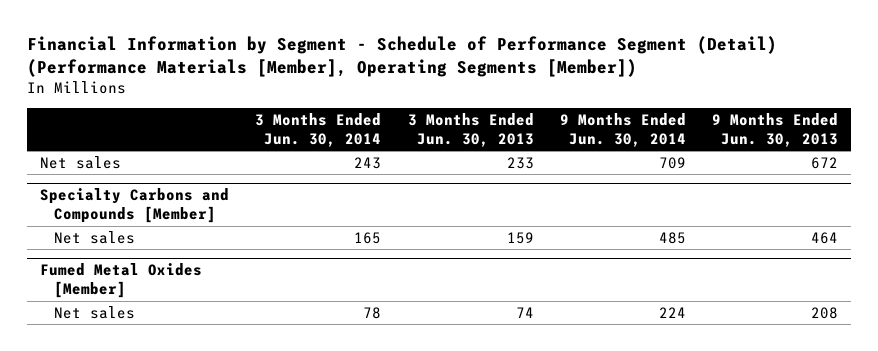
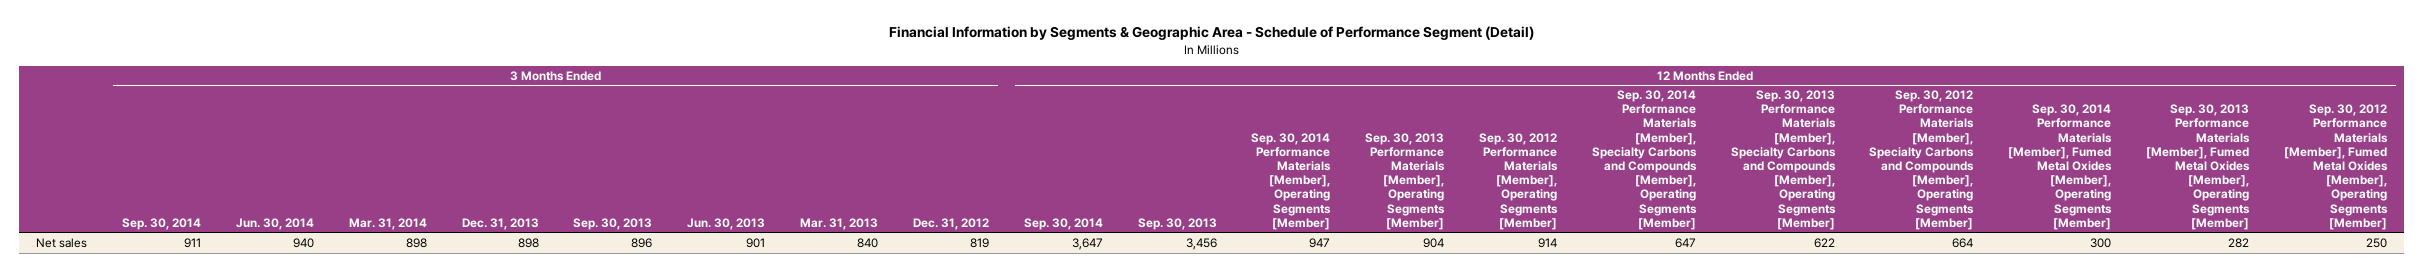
- Financial Information by Segment - Schedule of Performance Segment (Detail) (Performance Materials [Member], Operating Segments [Member])
+ Financial Information by Segments & Geographic Area - Schedule of Performance Segment (Detail)
- | 3 Months Ended Jun. 30, 2014 | 3 Months Ended Jun. 30, 2013 | 9 Months Ended Jun. 30, 2014 | 9 Months Ended Jun. 30, 2013
+ | 3 Months Ended Sep. 30, 2014 | 3 Months Ended Jun. 30, 2014 | 3 Months Ended Mar. 31, 2014 | 3 Months Ended Dec. 31, 2013 | 3 Months Ended Sep. 30, 2013 | 3 Months Ended Jun. 30, 2013 | 3 Months Ended Mar. 31, 2013 | 3 Months Ended Dec. 31, 2012 | 12 Months Ended Sep. 30, 2014 | 12 Months Ended Sep. 30, 2013 | 12 Months Ended Sep. 30, 2014 Performance Materials [Member], Operating Segments [Member] | 12 Months Ended Sep. 30, 2013 Performance Materials [Member], Operating Segments [Member] | 12 Months Ended Sep. 30, 2012 Performance Materials [Member], Operating Segments [Member] | 12 Months Ended Sep. 30, 2014 Performance Materials [Member], Specialty Carbons and Compounds [Member], Operating Segments [Member] | 12 Months Ended Sep. 30, 2013 Performance Materials [Member], Specialty Carbons and Compounds [Member], Operating Segments [Member] | 12 Months Ended Sep. 30, 2012 Performance Materials [Member], Specialty Carbons and Compounds [Member], Operating Segments [Member] | 12 Months Ended Sep. 30, 2014 Performance Materials [Member], Fumed Metal Oxides [Member], Operating Segments [Member] | 12 Months Ended Sep. 30, 2013 Performance Materials [Member], Fumed Metal Oxides [Member], Operating Segments [Member] | 12 Months Ended Sep. 30, 2012 Performance Materials [Member], Fumed Metal Oxides [Member], Operating Segments [Member]
- Net sales | 243 | 233 | 709 | 672
- Specialty Carbons and Compounds [Member]
- Net sales | 165 | 159 | 485 | 464
- Fumed Metal Oxides [Member]
- Net sales | 78 | 74 | 224 | 208
+ Net sales | 911 | 940 | 898 | 898 | 896 | 901 | 840 | 819 | 3,647 | 3,456 | 947 | 904 | 914 | 647 | 622 | 664 | 300 | 282 | 250

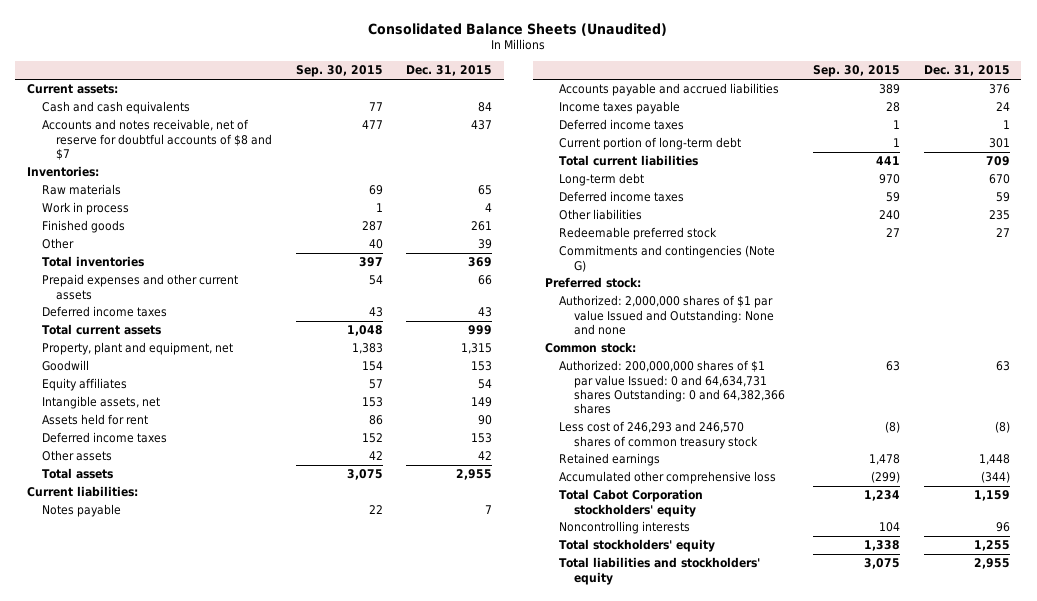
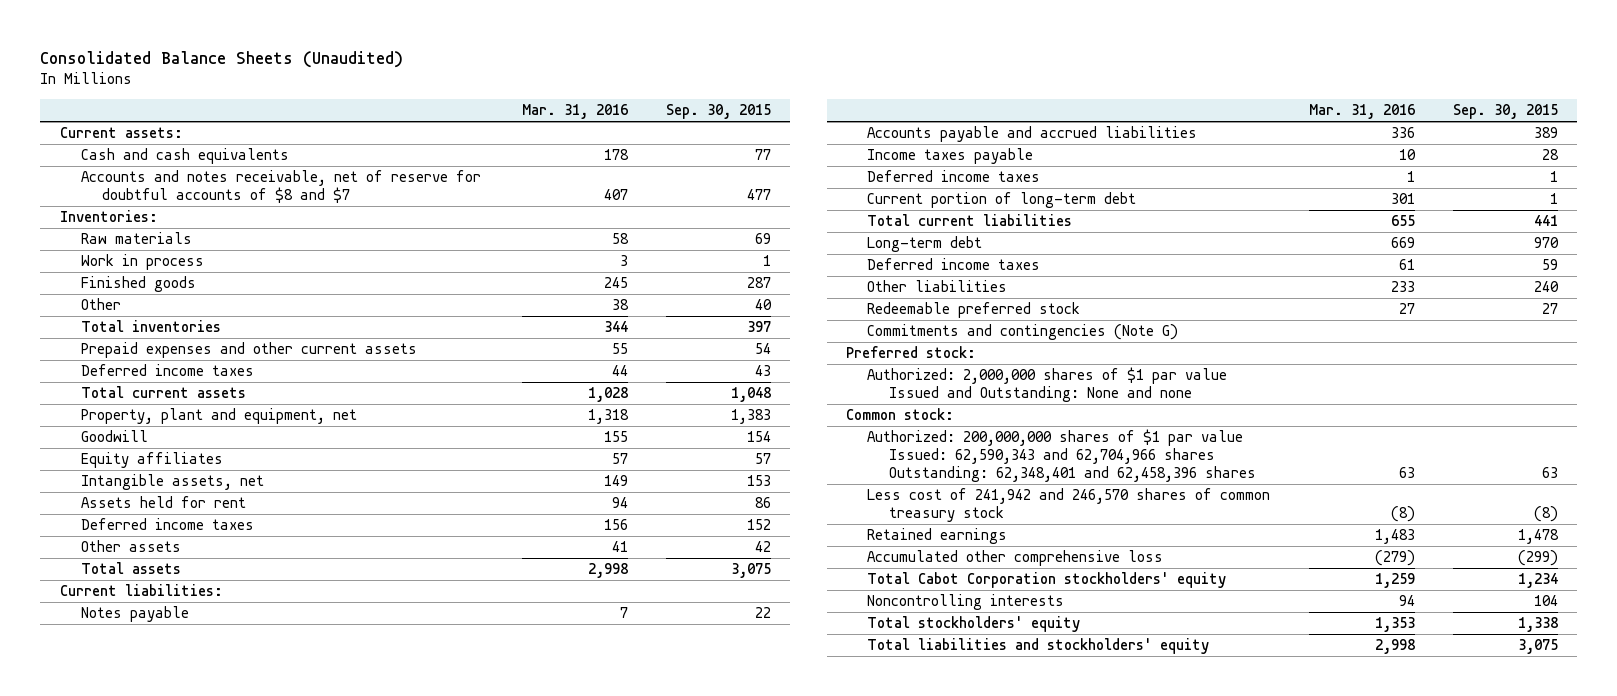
- | Sep. 30, 2015 | Dec. 31, 2015
+ | Mar. 31, 2016 | Sep. 30, 2015
- Authorized: 200,000,000 shares of $1 par value Issued: 0 and 64,634,731 shares Outstanding: 0 and 64,382,366 shares | 63 | 63
- Less cost of 246,293 and 246,570 shares of common treasury stock | (8) | (8)
+ Authorized: 200,000,000 shares of $1 par value Issued: 62,590,343 and 62,704,966 shares Outstanding: 62,348,401 and 62,458,396 shares | 63 | 63
+ Less cost of 241,942 and 246,570 shares of common treasury stock | (8) | (8)

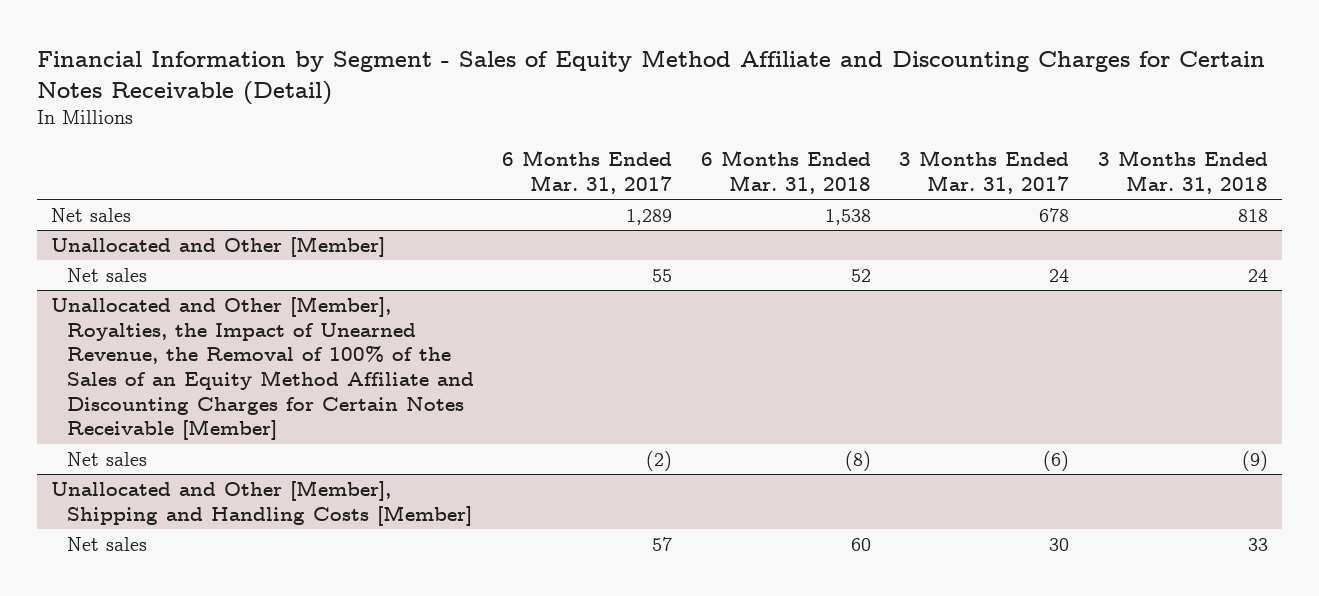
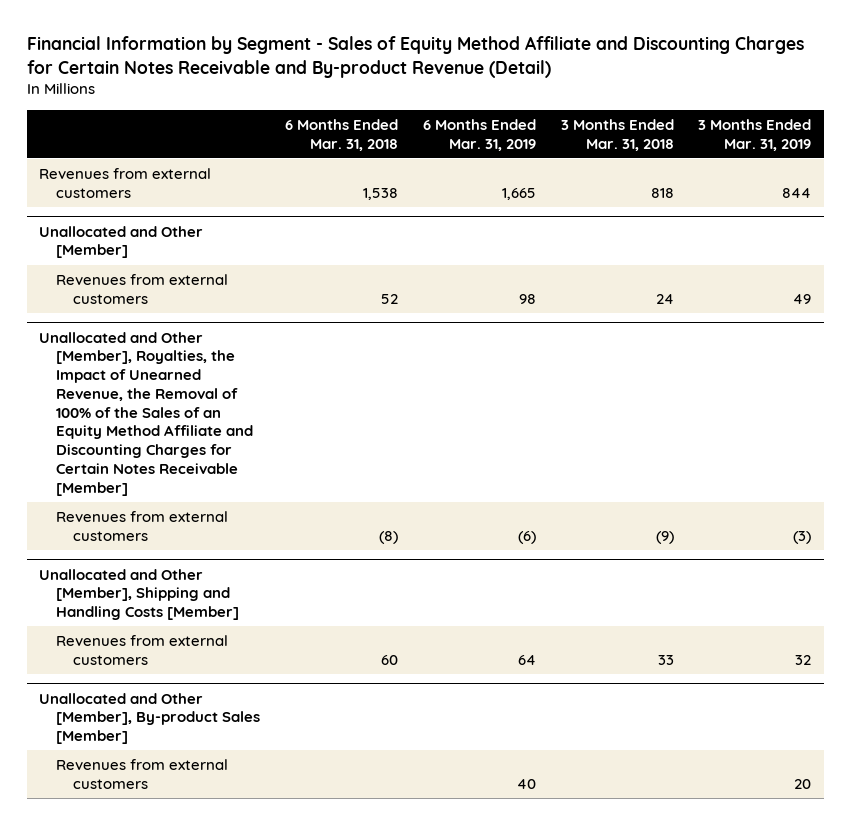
- Financial Information by Segment - Sales of Equity Method Affiliate and Discounting Charges for Certain Notes Receivable (Detail)
+ Financial Information by Segment - Sales of Equity Method Affiliate and Discounting Charges for Certain Notes Receivable and By-product Revenue (Detail)
- | 6 Months Ended Mar. 31, 2017 | 6 Months Ended Mar. 31, 2018 | 3 Months Ended Mar. 31, 2017 | 3 Months Ended Mar. 31, 2018
+ | 6 Months Ended Mar. 31, 2018 | 6 Months Ended Mar. 31, 2019 | 3 Months Ended Mar. 31, 2018 | 3 Months Ended Mar. 31, 2019
- Net sales | 1,289 | 1,538 | 678 | 818
+ Revenues from external customers | 1,538 | 1,665 | 818 | 844
@ Unallocated and Other [Member]
- Net sales | 55 | 52 | 24 | 24
+ Revenues from external customers | 52 | 98 | 24 | 49
@ Unallocated and Other [Member], Royalties, the Impact of Unearned Revenue, the Removal of 100% of the Sales of an Equity Method Affiliate and Discounting Charges for Certain Notes Receivable [Member]
- Net sales | (2) | (8) | (6) | (9)
+ Revenues from external customers | (8) | (6) | (9) | (3)
@ Unallocated and Other [Member], Shipping and Handling Costs [Member]
- Net sales | 57 | 60 | 30 | 33
+ Revenues from external customers | 60 | 64 | 33 | 32
+ Unallocated and Other [Member], By-product Sales [Member]
+ Revenues from external customers | | 40 | | 20

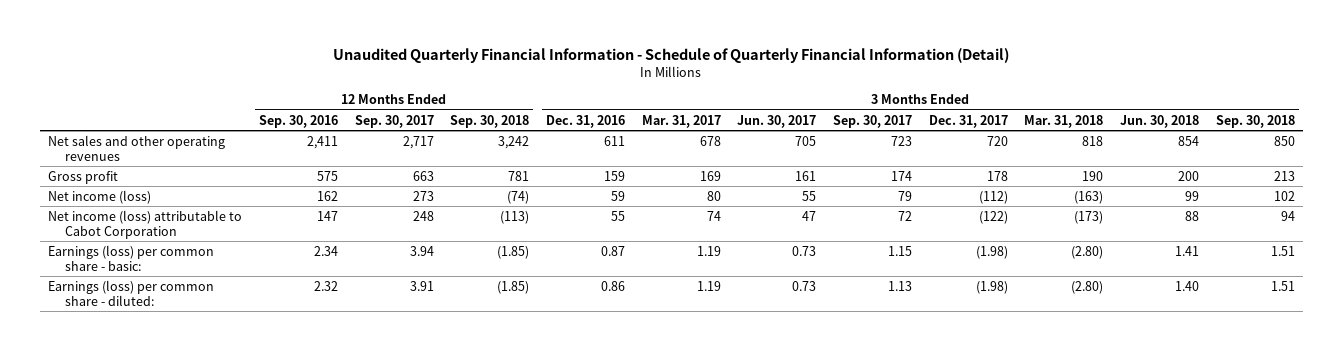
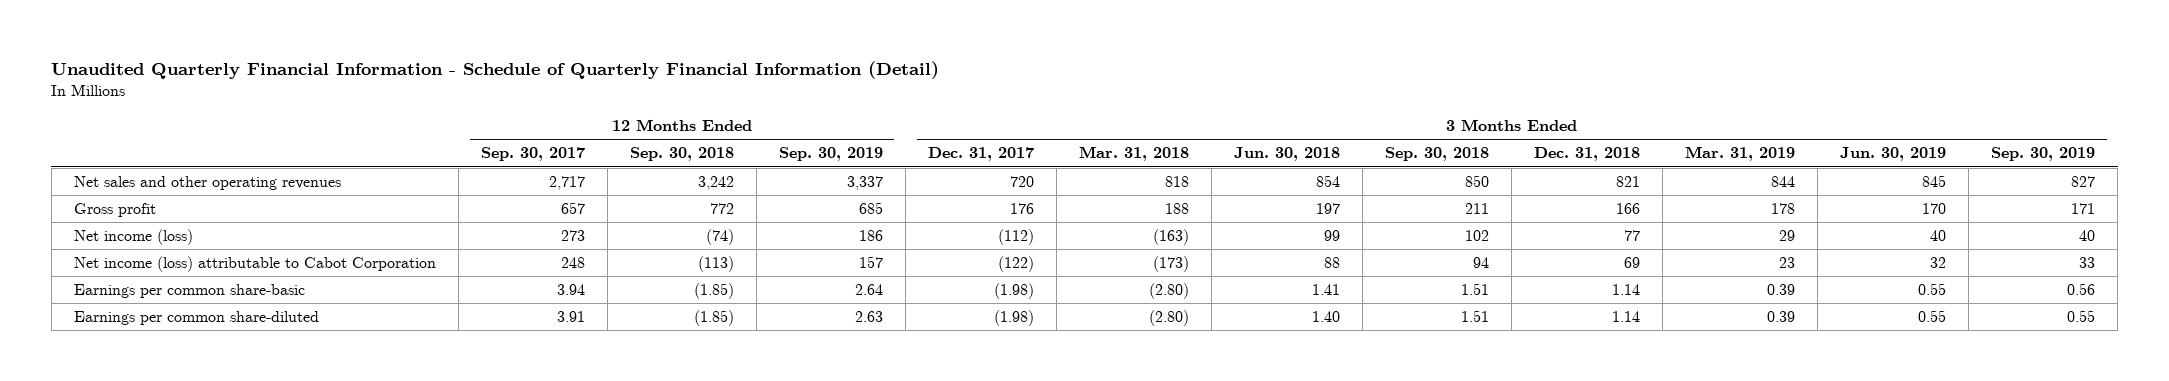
- | 12 Months Ended Sep. 30, 2016 | 12 Months Ended Sep. 30, 2017 | 12 Months Ended Sep. 30, 2018 | 3 Months Ended Dec. 31, 2016 | 3 Months Ended Mar. 31, 2017 | 3 Months Ended Jun. 30, 2017 | 3 Months Ended Sep. 30, 2017 | 3 Months Ended Dec. 31, 2017 | 3 Months Ended Mar. 31, 2018 | 3 Months Ended Jun. 30, 2018 | 3 Months Ended Sep. 30, 2018
+ | 12 Months Ended Sep. 30, 2017 | 12 Months Ended Sep. 30, 2018 | 12 Months Ended Sep. 30, 2019 | 3 Months Ended Dec. 31, 2017 | 3 Months Ended Mar. 31, 2018 | 3 Months Ended Jun. 30, 2018 | 3 Months Ended Sep. 30, 2018 | 3 Months Ended Dec. 31, 2018 | 3 Months Ended Mar. 31, 2019 | 3 Months Ended Jun. 30, 2019 | 3 Months Ended Sep. 30, 2019
- Gross profit | 575 | 663 | 781 | 159 | 169 | 161 | 174 | 178 | 190 | 200 | 213
+ Gross profit | 657 | 772 | 685 | 176 | 188 | 197 | 211 | 166 | 178 | 170 | 171
- Earnings (loss) per common share - basic: | 2.34 | 3.94 | (1.85) | 0.87 | 1.19 | 0.73 | 1.15 | (1.98) | (2.80) | 1.41 | 1.51
- Earnings (loss) per common share - diluted: | 2.32 | 3.91 | (1.85) | 0.86 | 1.19 | 0.73 | 1.13 | (1.98) | (2.80) | 1.40 | 1.51
+ Earnings per common share-basic | 3.94 | (1.85) | 2.64 | (1.98) | (2.80) | 1.41 | 1.51 | 1.14 | 0.39 | 0.55 | 0.56
+ Earnings per common share-diluted | 3.91 | (1.85) | 2.63 | (1.98) | (2.80) | 1.40 | 1.51 | 1.14 | 0.39 | 0.55 | 0.55

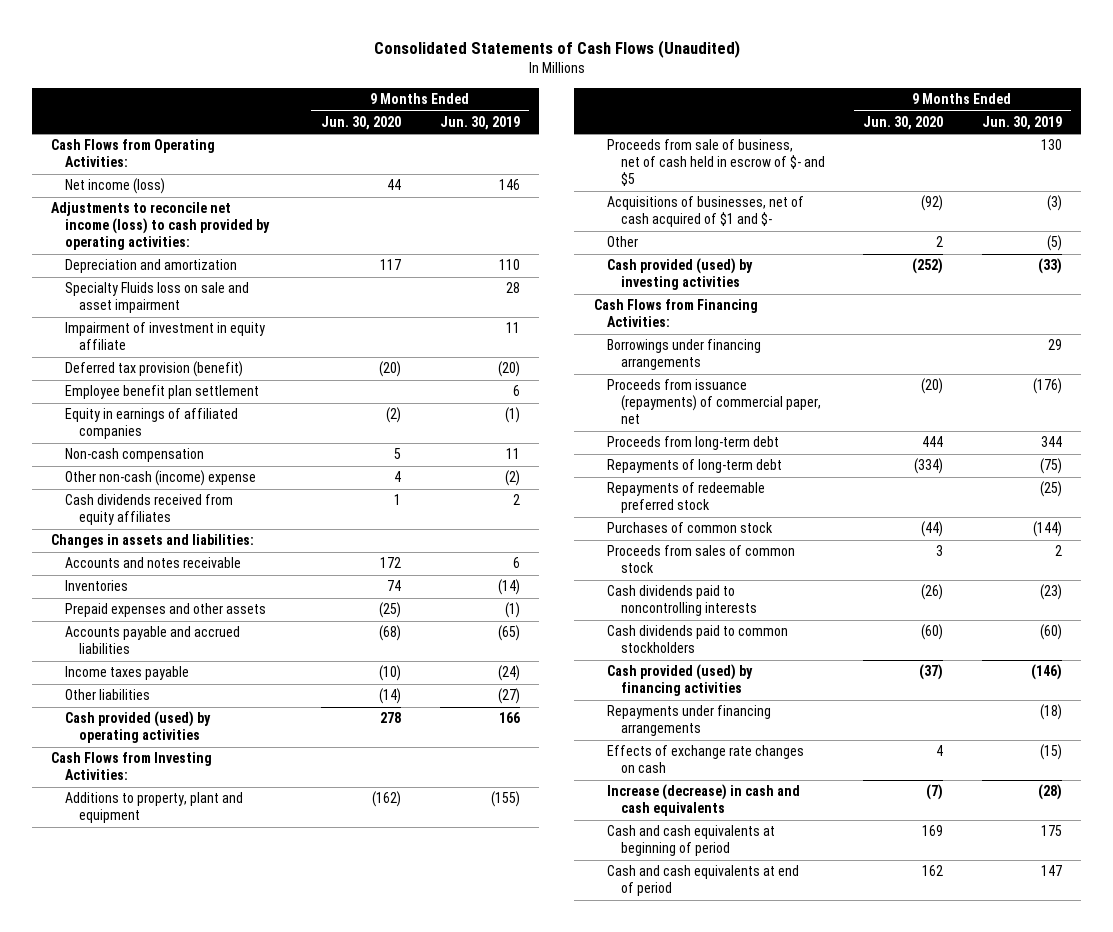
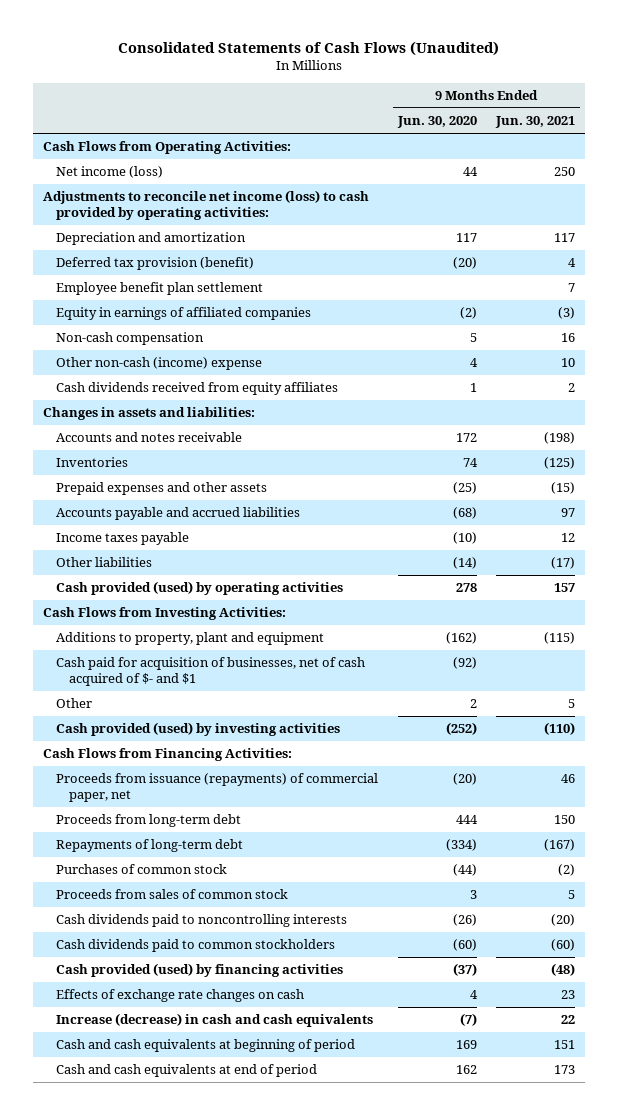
- | 9 Months Ended Jun. 30, 2020 | 9 Months Ended Jun. 30, 2019
+ | 9 Months Ended Jun. 30, 2020 | 9 Months Ended Jun. 30, 2021
- Specialty Fluids loss on sale and asset impairment | | 28
- Impairment of investment in equity affiliate | | 11
- Proceeds from sale of business, net of cash held in escrow of $- and $5 | | 130
- Acquisitions of businesses, net of cash acquired of $1 and $- | (92) | (3)
+ Cash paid for acquisition of businesses, net of cash acquired of $- and $1 | (92) |
- Borrowings under financing arrangements | | 29
- Repayments of redeemable preferred stock | | (25)
- Repayments under financing arrangements | | (18)

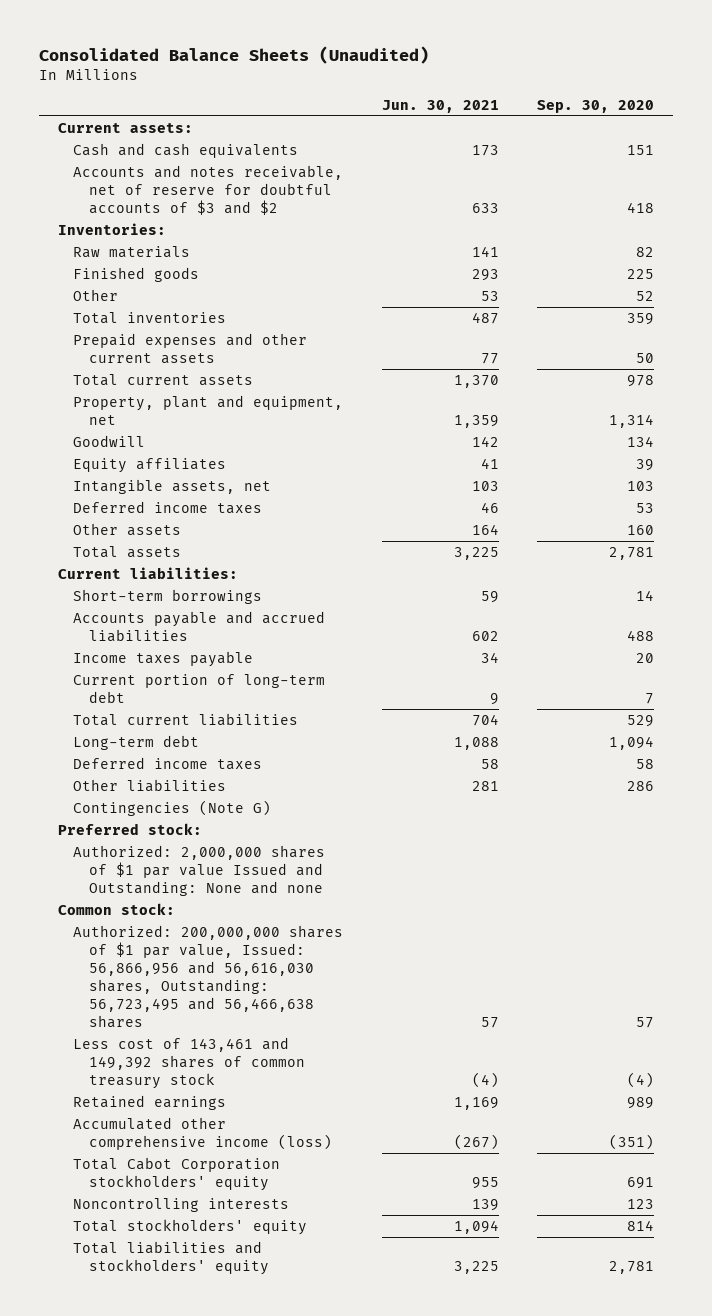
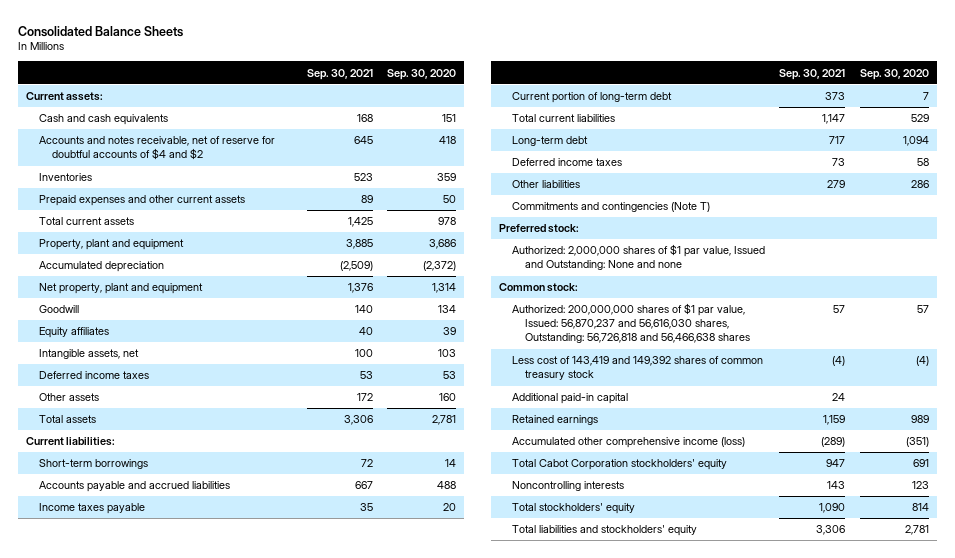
- Consolidated Balance Sheets (Unaudited)
+ Consolidated Balance Sheets
- | Jun. 30, 2021 | Sep. 30, 2020
+ | Sep. 30, 2021 | Sep. 30, 2020
- Accounts and notes receivable, net of reserve for doubtful accounts of $3 and $2 | 633 | 418
- Inventories:
- Raw materials | 141 | 82
- Finished goods | 293 | 225
- Other | 53 | 52
- Total inventories | 487 | 359
+ Accounts and notes receivable, net of reserve for doubtful accounts of $4 and $2 | 645 | 418
+ Inventories | 523 | 359
- Property, plant and equipment, net | 1,359 | 1,314
+ Property, plant and equipment | 3,885 | 3,686
+ Accumulated depreciation | (2,509) | (2,372)
+ Net property, plant and equipment | 1,376 | 1,314
- Contingencies (Note G)
+ Commitments and contingencies (Note T)
- Authorized: 2,000,000 shares of $1 par value Issued and Outstanding: None and none
+ Authorized: 2,000,000 shares of $1 par value, Issued and Outstanding: None and none
- Authorized: 200,000,000 shares of $1 par value, Issued: 56,866,956 and 56,616,030 shares, Outstanding: 56,723,495 and 56,466,638 shares | 57 | 57
- Less cost of 143,461 and 149,392 shares of common treasury stock | (4) | (4)
+ Authorized: 200,000,000 shares of $1 par value, Issued: 56,870,237 and 56,616,030 shares, Outstanding: 56,726,818 and 56,466,638 shares | 57 | 57
+ Less cost of 143,419 and 149,392 shares of common treasury stock | (4) | (4)
+ Additional paid-in capital | 24 |

